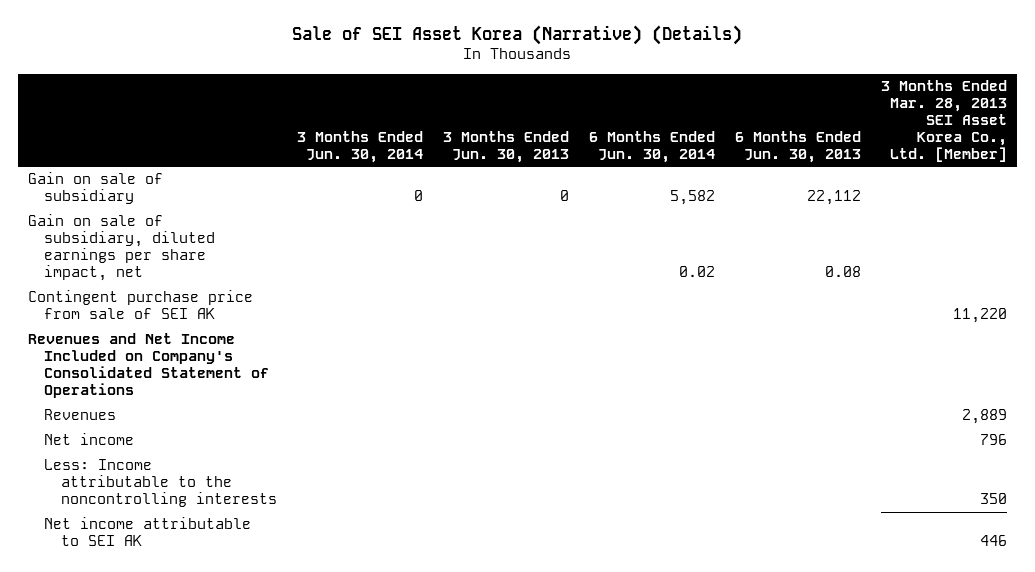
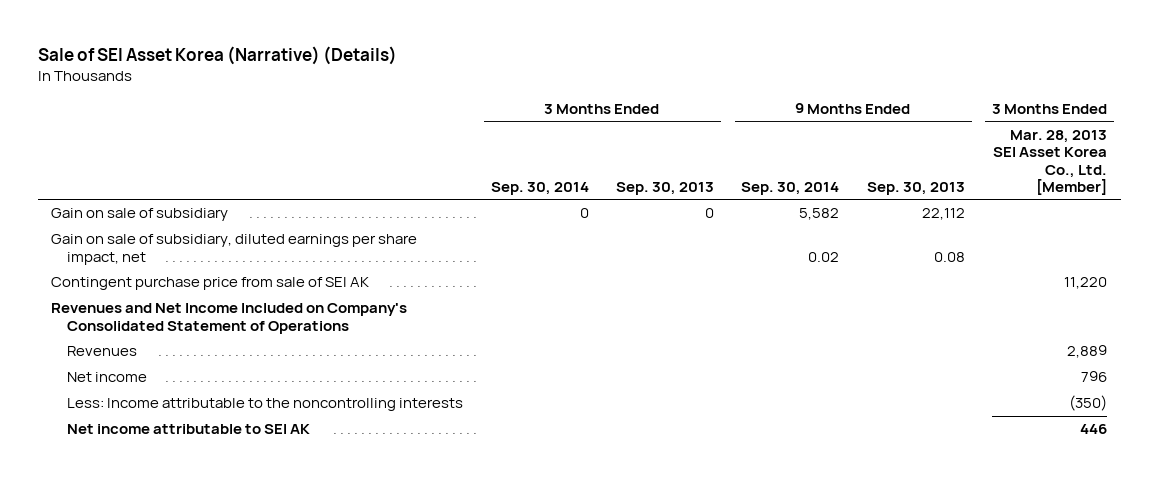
- | 3 Months Ended Jun. 30, 2014 | 3 Months Ended Jun. 30, 2013 | 6 Months Ended Jun. 30, 2014 | 6 Months Ended Jun. 30, 2013 | 3 Months Ended Mar. 28, 2013 SEI Asset Korea Co., Ltd. [Member]
+ | 3 Months Ended Sep. 30, 2014 | 3 Months Ended Sep. 30, 2013 | 9 Months Ended Sep. 30, 2014 | 9 Months Ended Sep. 30, 2013 | 3 Months Ended Mar. 28, 2013 SEI Asset Korea Co., Ltd. [Member]
- Less: Income attributable to the noncontrolling interests | | | | | 350
+ Less: Income attributable to the noncontrolling interests | | | | | (350)

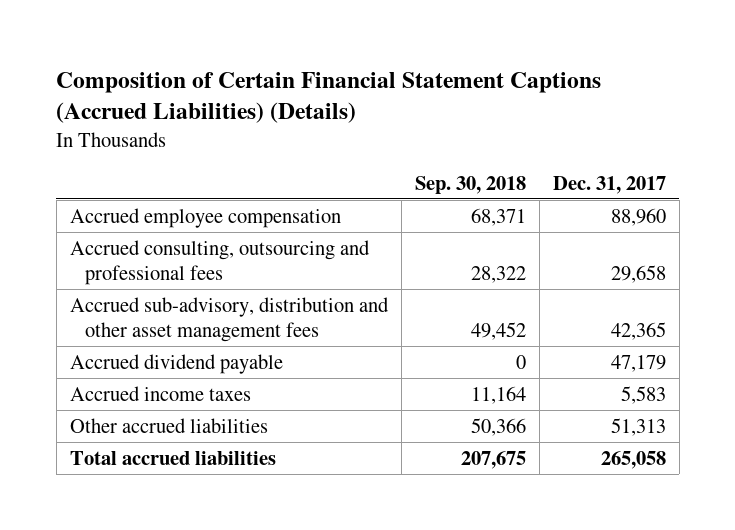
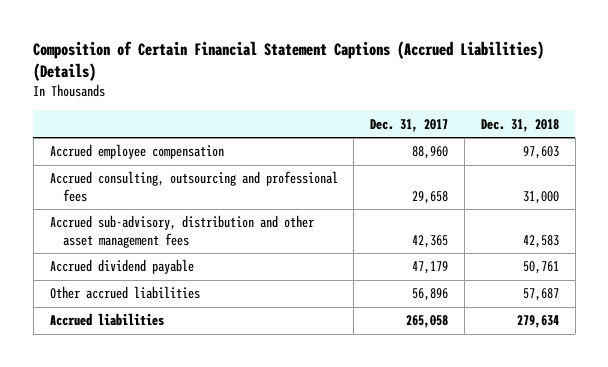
- | Sep. 30, 2018 | Dec. 31, 2017
+ | Dec. 31, 2017 | Dec. 31, 2018
- Accrued income taxes | 11,164 | 5,583
- Other accrued liabilities | 50,366 | 51,313
- Total accrued liabilities | 207,675 | 265,058
+ Other accrued liabilities | 56,896 | 57,687
+ Accrued liabilities | 265,058 | 279,634

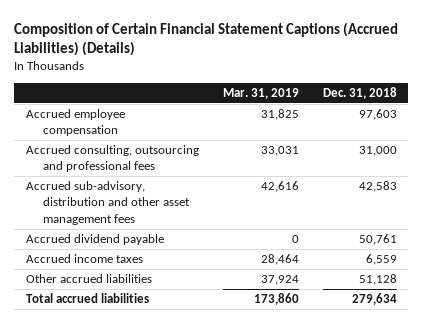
- | Dec. 31, 2017 | Dec. 31, 2018
+ | Mar. 31, 2019 | Dec. 31, 2018
- Other accrued liabilities | 56,896 | 57,687
- Accrued liabilities | 265,058 | 279,634
+ Accrued income taxes | 28,464 | 6,559
+ Other accrued liabilities | 37,924 | 51,128
+ Total accrued liabilities | 173,860 | 279,634

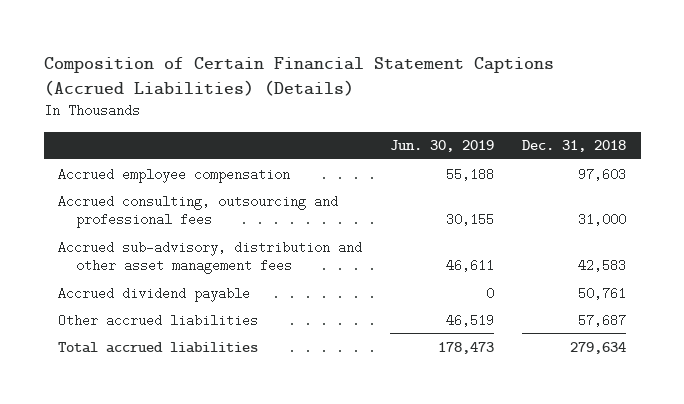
- | Mar. 31, 2019 | Dec. 31, 2018
+ | Jun. 30, 2019 | Dec. 31, 2018
- Accrued income taxes | 28,464 | 6,559
- Other accrued liabilities | 37,924 | 51,128
+ Other accrued liabilities | 46,519 | 57,687

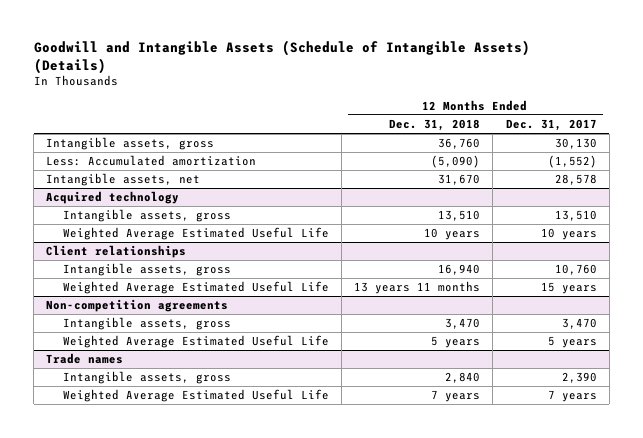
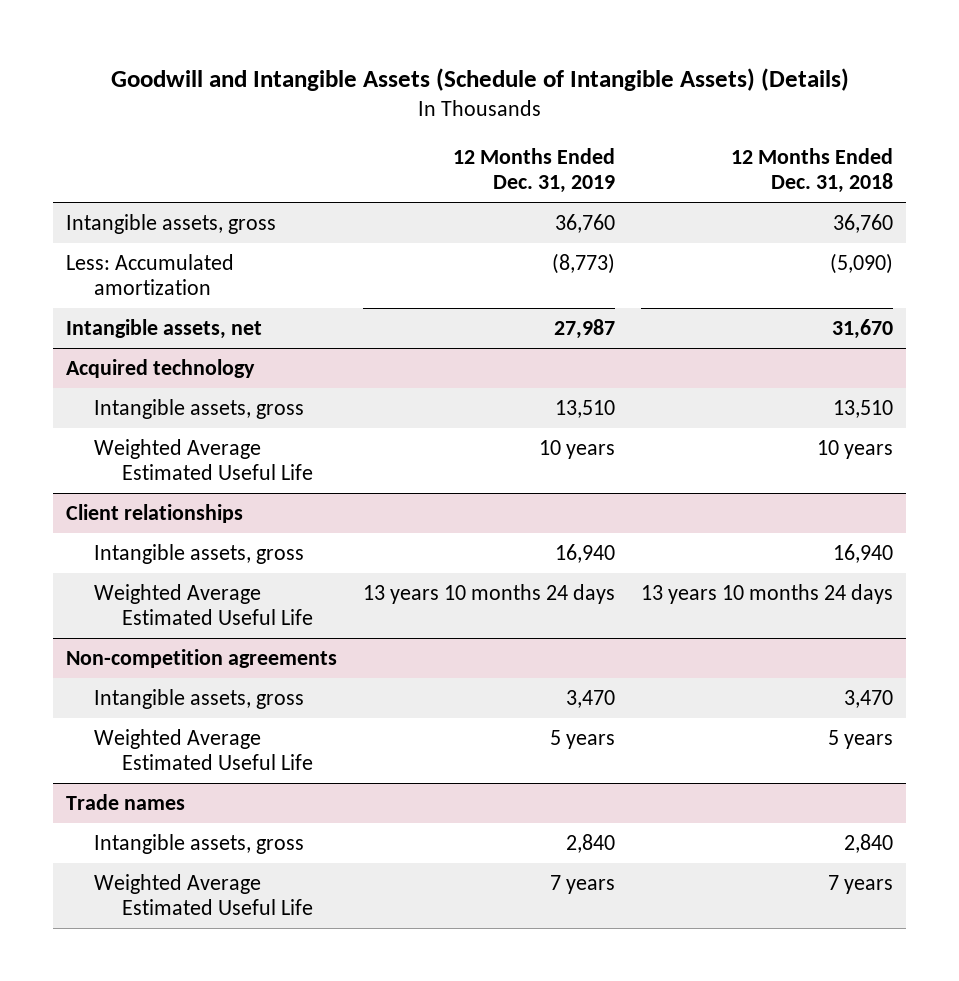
- | 12 Months Ended Dec. 31, 2018 | 12 Months Ended Dec. 31, 2017
+ | 12 Months Ended Dec. 31, 2019 | 12 Months Ended Dec. 31, 2018
@ Client relationships
- Weighted Average Estimated Useful Life | 13 years 11 months | 15 years
+ Weighted Average Estimated Useful Life | 13 years 10 months 24 days | 13 years 10 months 24 days

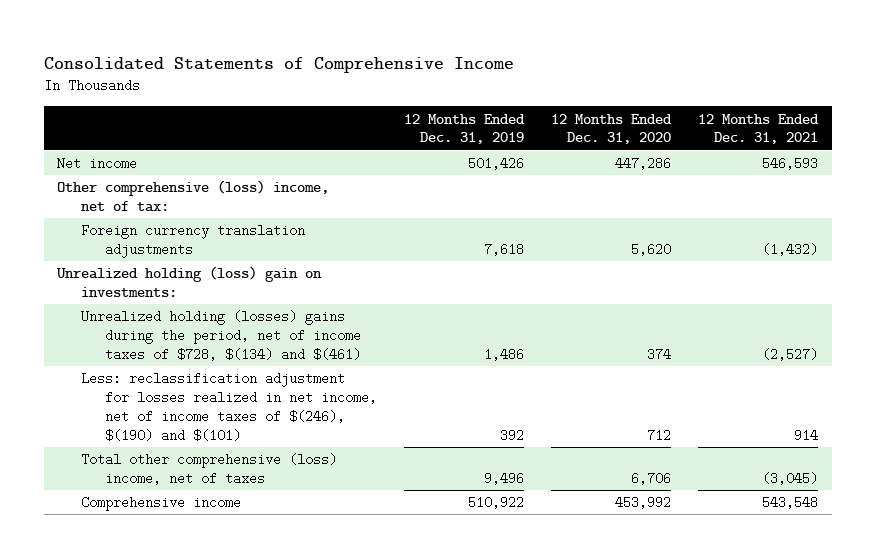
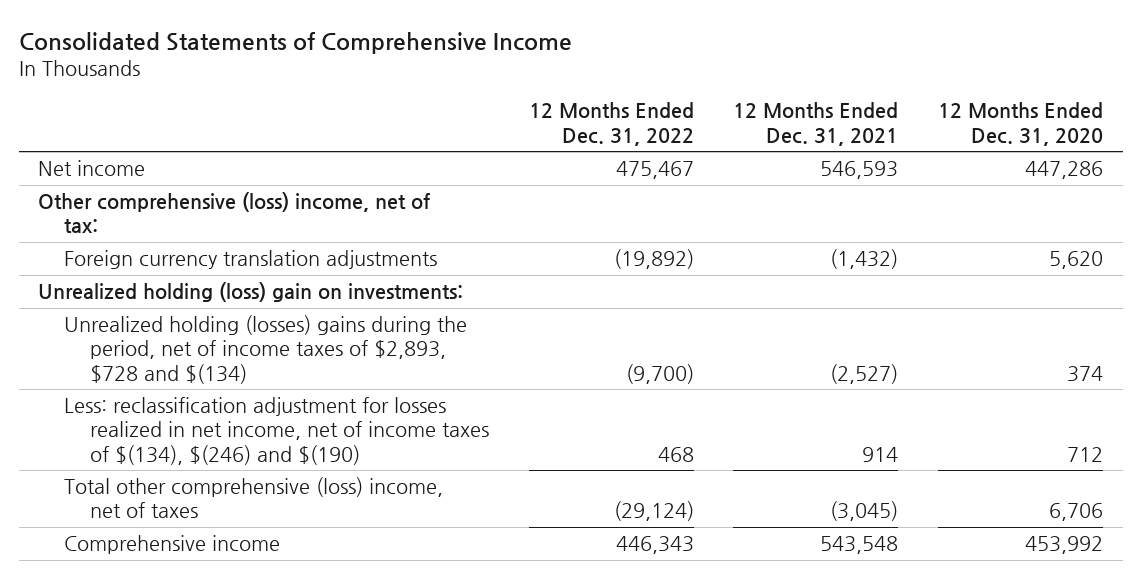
- | 12 Months Ended Dec. 31, 2019 | 12 Months Ended Dec. 31, 2020 | 12 Months Ended Dec. 31, 2021
+ | 12 Months Ended Dec. 31, 2022 | 12 Months Ended Dec. 31, 2021 | 12 Months Ended Dec. 31, 2020
- Unrealized holding (losses) gains during the period, net of income taxes of $728, $(134) and $(461) | 1,486 | 374 | (2,527)
- Less: reclassification adjustment for losses realized in net income, net of income taxes of $(246), $(190) and $(101) | 392 | 712 | 914
+ Unrealized holding (losses) gains during the period, net of income taxes of $2,893, $728 and $(134) | (9,700) | (2,527) | 374
+ Less: reclassification adjustment for losses realized in net income, net of income taxes of $(134), $(246) and $(190) | 468 | 914 | 712

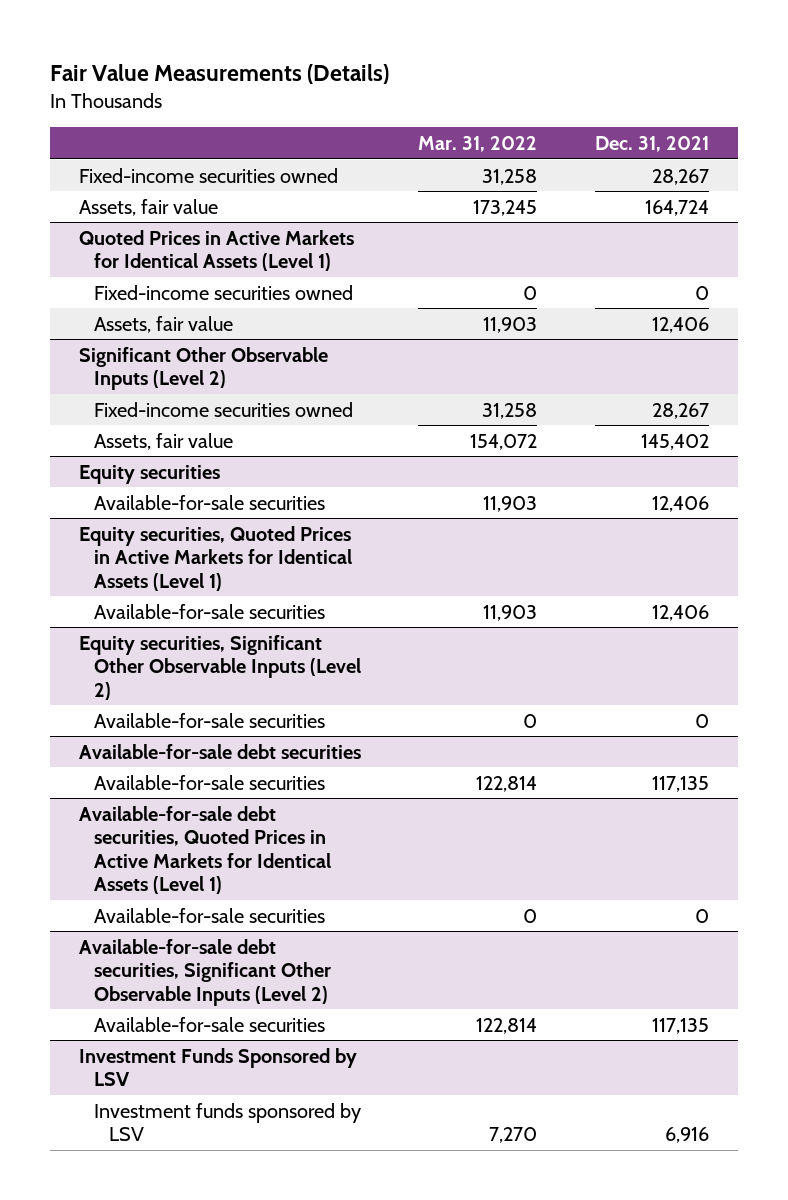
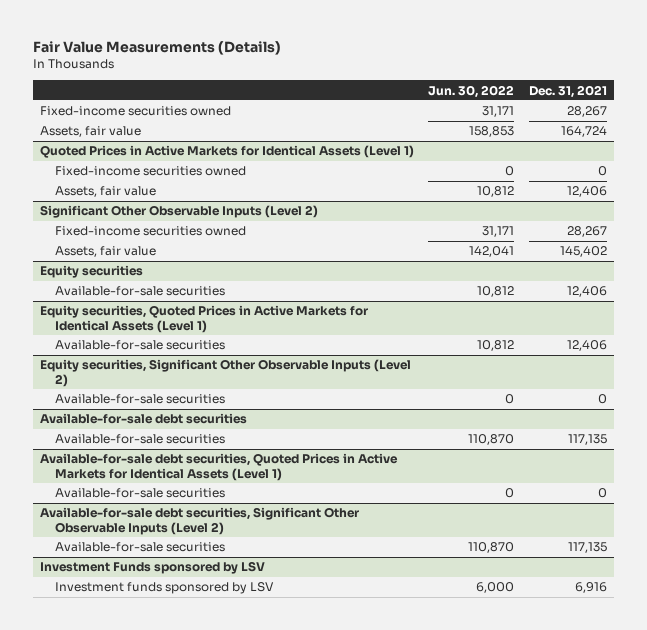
- | Mar. 31, 2022 | Dec. 31, 2021
+ | Jun. 30, 2022 | Dec. 31, 2021
- Investment Funds Sponsored by LSV
+ Investment Funds sponsored by LSV

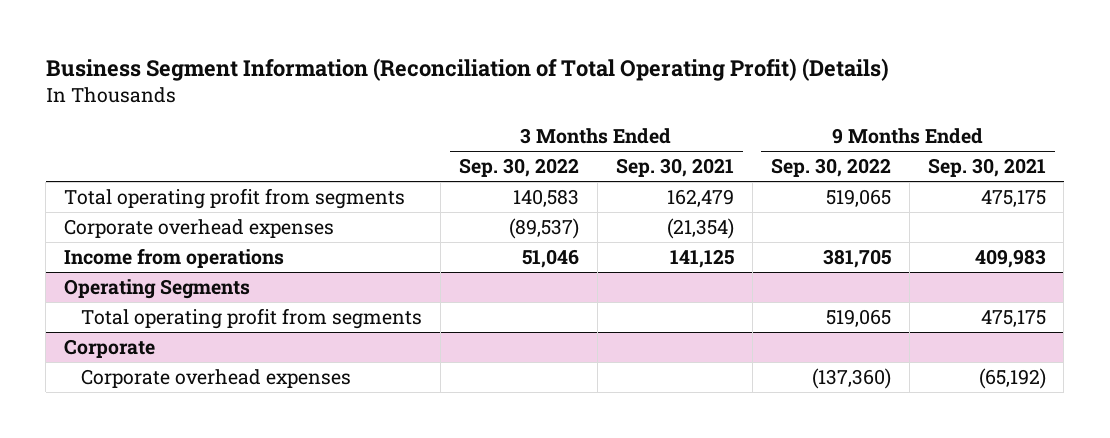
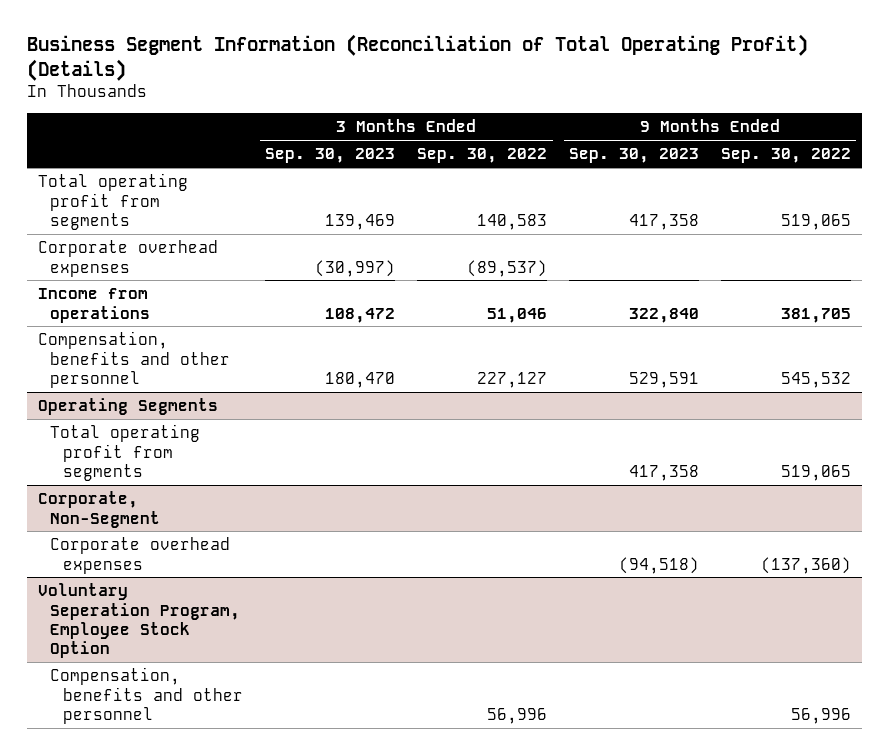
- | 3 Months Ended Sep. 30, 2022 | 3 Months Ended Sep. 30, 2021 | 9 Months Ended Sep. 30, 2022 | 9 Months Ended Sep. 30, 2021
+ | 3 Months Ended Sep. 30, 2023 | 3 Months Ended Sep. 30, 2022 | 9 Months Ended Sep. 30, 2023 | 9 Months Ended Sep. 30, 2022
+ Compensation, benefits and other personnel | 180,470 | 227,127 | 529,591 | 545,532
- Corporate
+ Corporate, Non-Segment
+ Voluntary Seperation Program, Employee Stock Option
+ Compensation, benefits and other personnel | | 56,996 | | 56,996

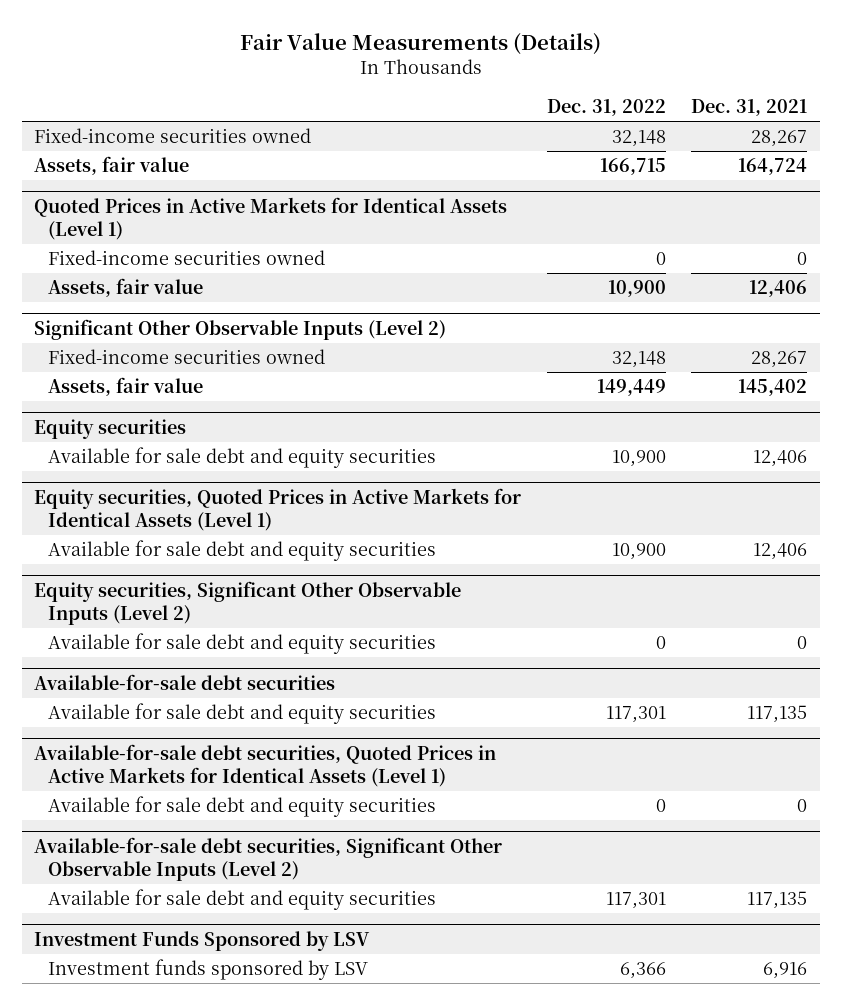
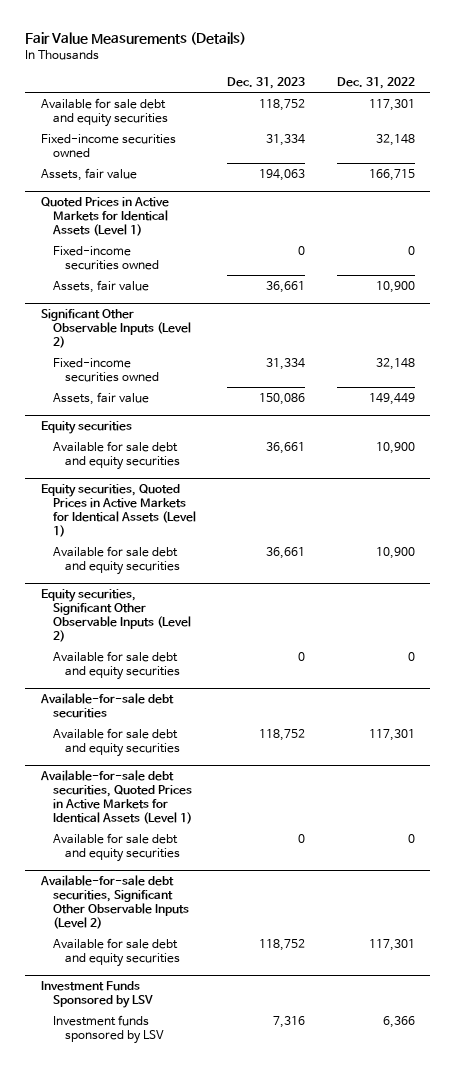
- | Dec. 31, 2022 | Dec. 31, 2021
+ | Dec. 31, 2023 | Dec. 31, 2022
+ Available for sale debt and equity securities | 118,752 | 117,301

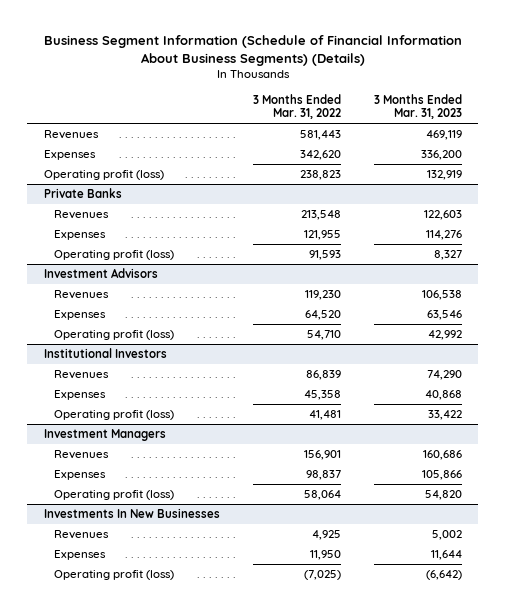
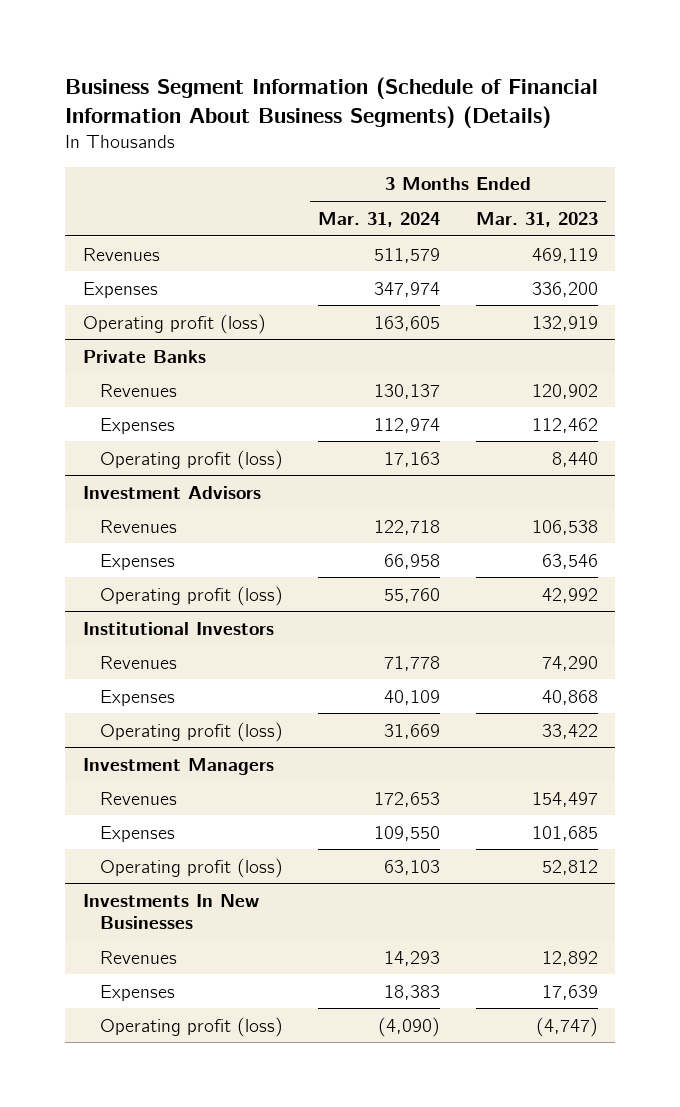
- | 3 Months Ended Mar. 31, 2022 | 3 Months Ended Mar. 31, 2023
+ | 3 Months Ended Mar. 31, 2024 | 3 Months Ended Mar. 31, 2023
@ Private Banks
- Revenues | 213,548 | 122,603
- Expenses | 121,955 | 114,276
- Operating profit (loss) | 91,593 | 8,327
+ Revenues | 130,137 | 120,902
+ Expenses | 112,974 | 112,462
+ Operating profit (loss) | 17,163 | 8,440
@ Investment Managers
- Revenues | 156,901 | 160,686
- Expenses | 98,837 | 105,866
- Operating profit (loss) | 58,064 | 54,820
+ Revenues | 172,653 | 154,497
+ Expenses | 109,550 | 101,685
+ Operating profit (loss) | 63,103 | 52,812
@ Investments In New Businesses
- Revenues | 4,925 | 5,002
- Expenses | 11,950 | 11,644
- Operating profit (loss) | (7,025) | (6,642)
+ Revenues | 14,293 | 12,892
+ Expenses | 18,383 | 17,639
+ Operating profit (loss) | (4,090) | (4,747)

